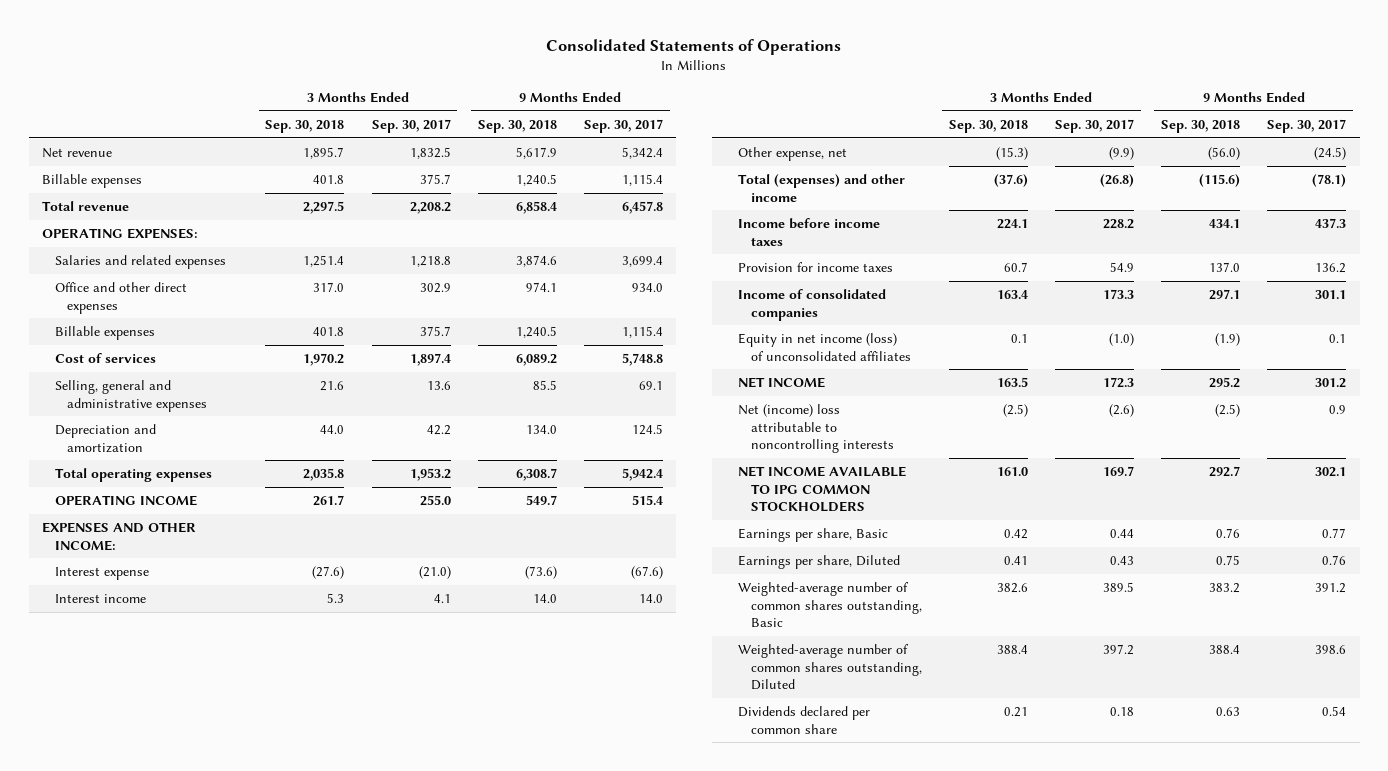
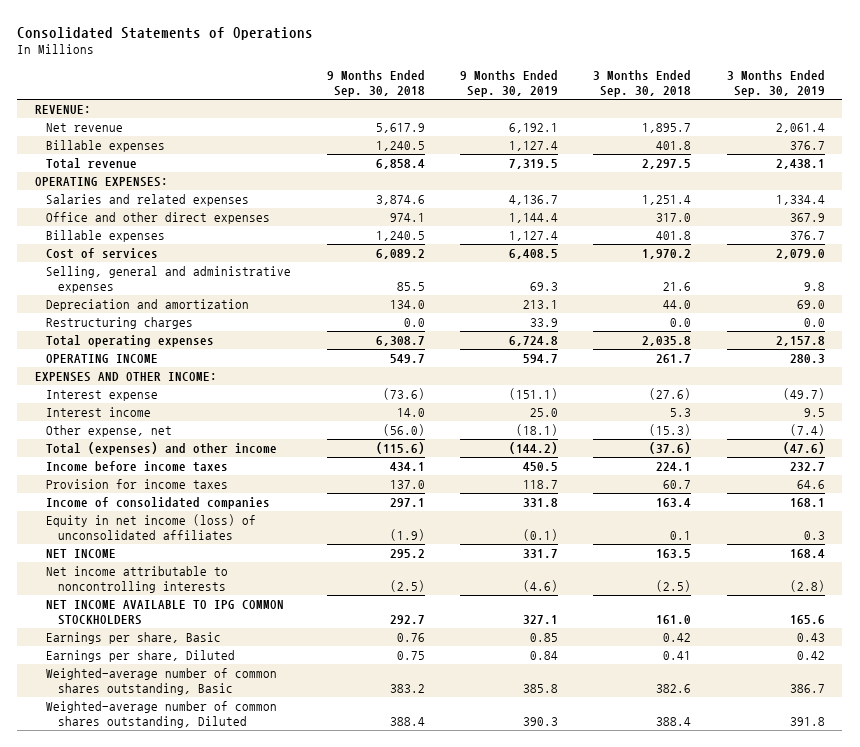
- | 3 Months Ended Sep. 30, 2018 | 3 Months Ended Sep. 30, 2017 | 9 Months Ended Sep. 30, 2018 | 9 Months Ended Sep. 30, 2017
+ | 9 Months Ended Sep. 30, 2018 | 9 Months Ended Sep. 30, 2019 | 3 Months Ended Sep. 30, 2018 | 3 Months Ended Sep. 30, 2019
+ REVENUE:
+ Restructuring charges | 0.0 | 33.9 | 0.0 | 0.0
- Net (income) loss attributable to noncontrolling interests | (2.5) | (2.6) | (2.5) | 0.9
+ Net income attributable to noncontrolling interests | (2.5) | (4.6) | (2.5) | (2.8)
- Dividends declared per common share | 0.21 | 0.18 | 0.63 | 0.54

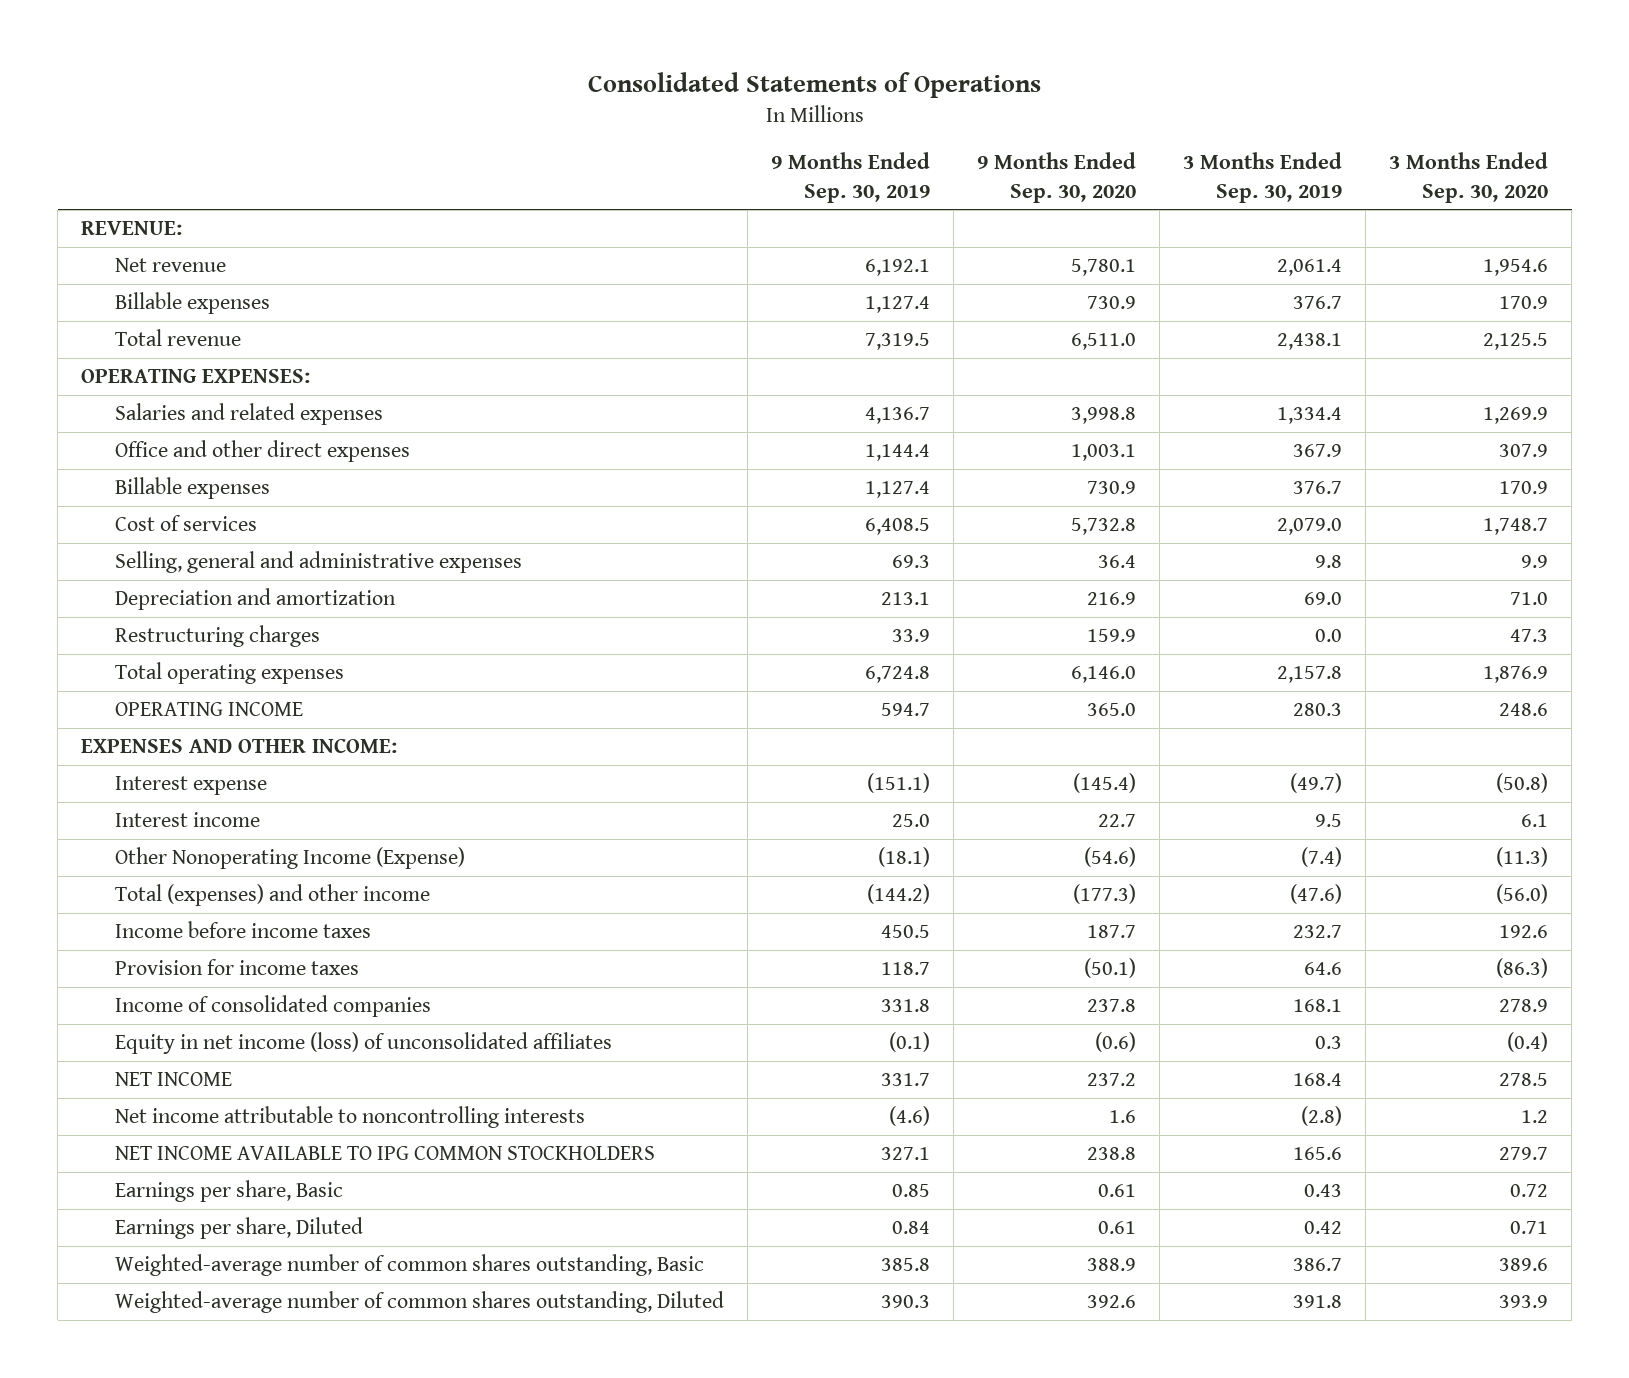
- | 9 Months Ended Sep. 30, 2018 | 9 Months Ended Sep. 30, 2019 | 3 Months Ended Sep. 30, 2018 | 3 Months Ended Sep. 30, 2019
+ | 9 Months Ended Sep. 30, 2019 | 9 Months Ended Sep. 30, 2020 | 3 Months Ended Sep. 30, 2019 | 3 Months Ended Sep. 30, 2020
- Other expense, net | (56.0) | (18.1) | (15.3) | (7.4)
+ Other Nonoperating Income (Expense) | (18.1) | (54.6) | (7.4) | (11.3)

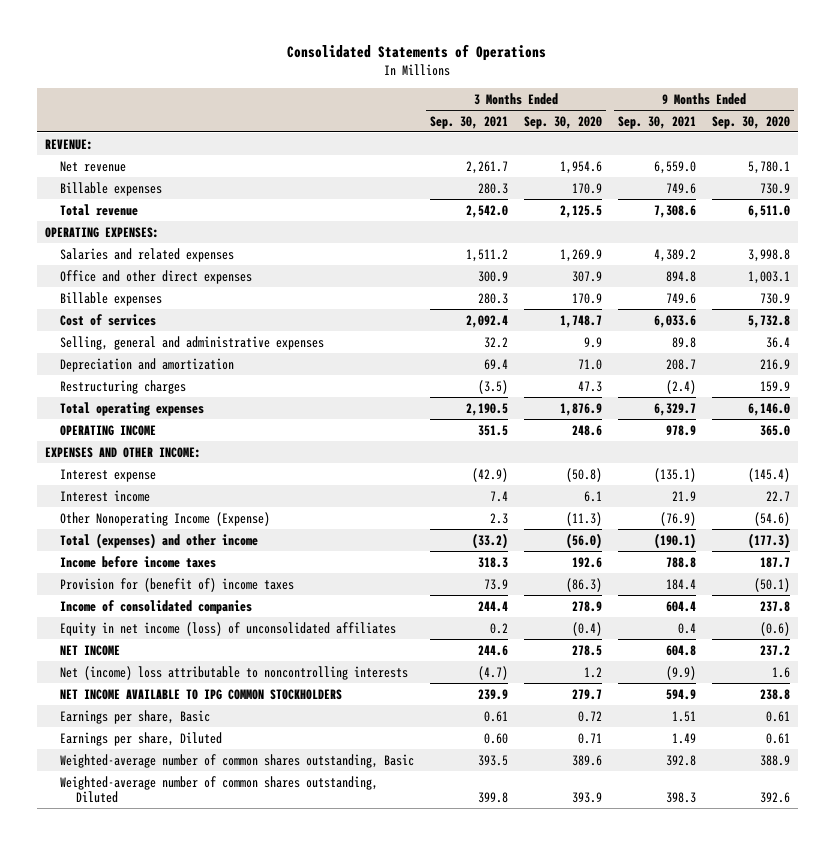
- | 9 Months Ended Sep. 30, 2019 | 9 Months Ended Sep. 30, 2020 | 3 Months Ended Sep. 30, 2019 | 3 Months Ended Sep. 30, 2020
+ | 3 Months Ended Sep. 30, 2021 | 3 Months Ended Sep. 30, 2020 | 9 Months Ended Sep. 30, 2021 | 9 Months Ended Sep. 30, 2020
- Provision for income taxes | 118.7 | (50.1) | 64.6 | (86.3)
+ Provision for (benefit of) income taxes | 73.9 | (86.3) | 184.4 | (50.1)
- Net income attributable to noncontrolling interests | (4.6) | 1.6 | (2.8) | 1.2
+ Net (income) loss attributable to noncontrolling interests | (4.7) | 1.2 | (9.9) | 1.6

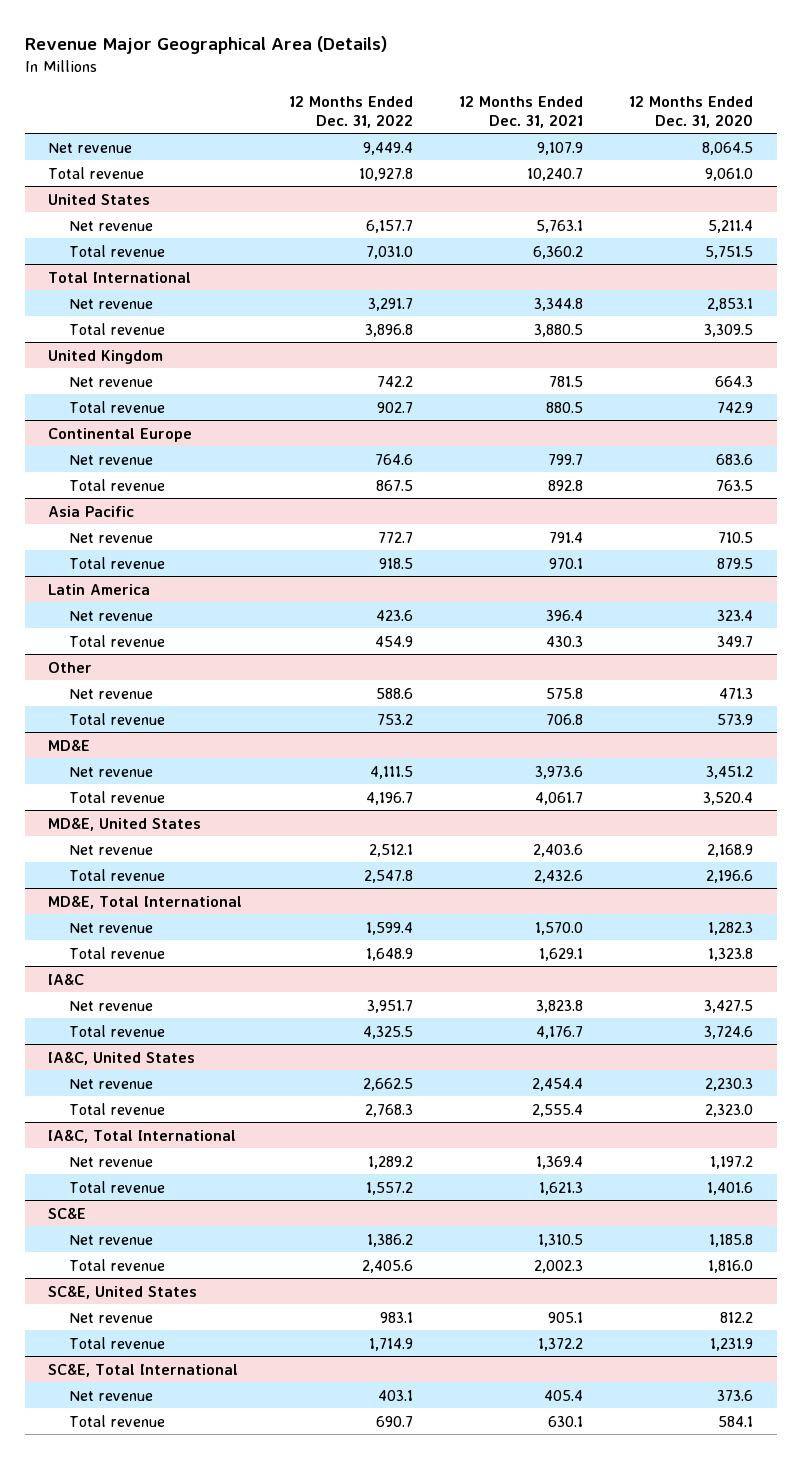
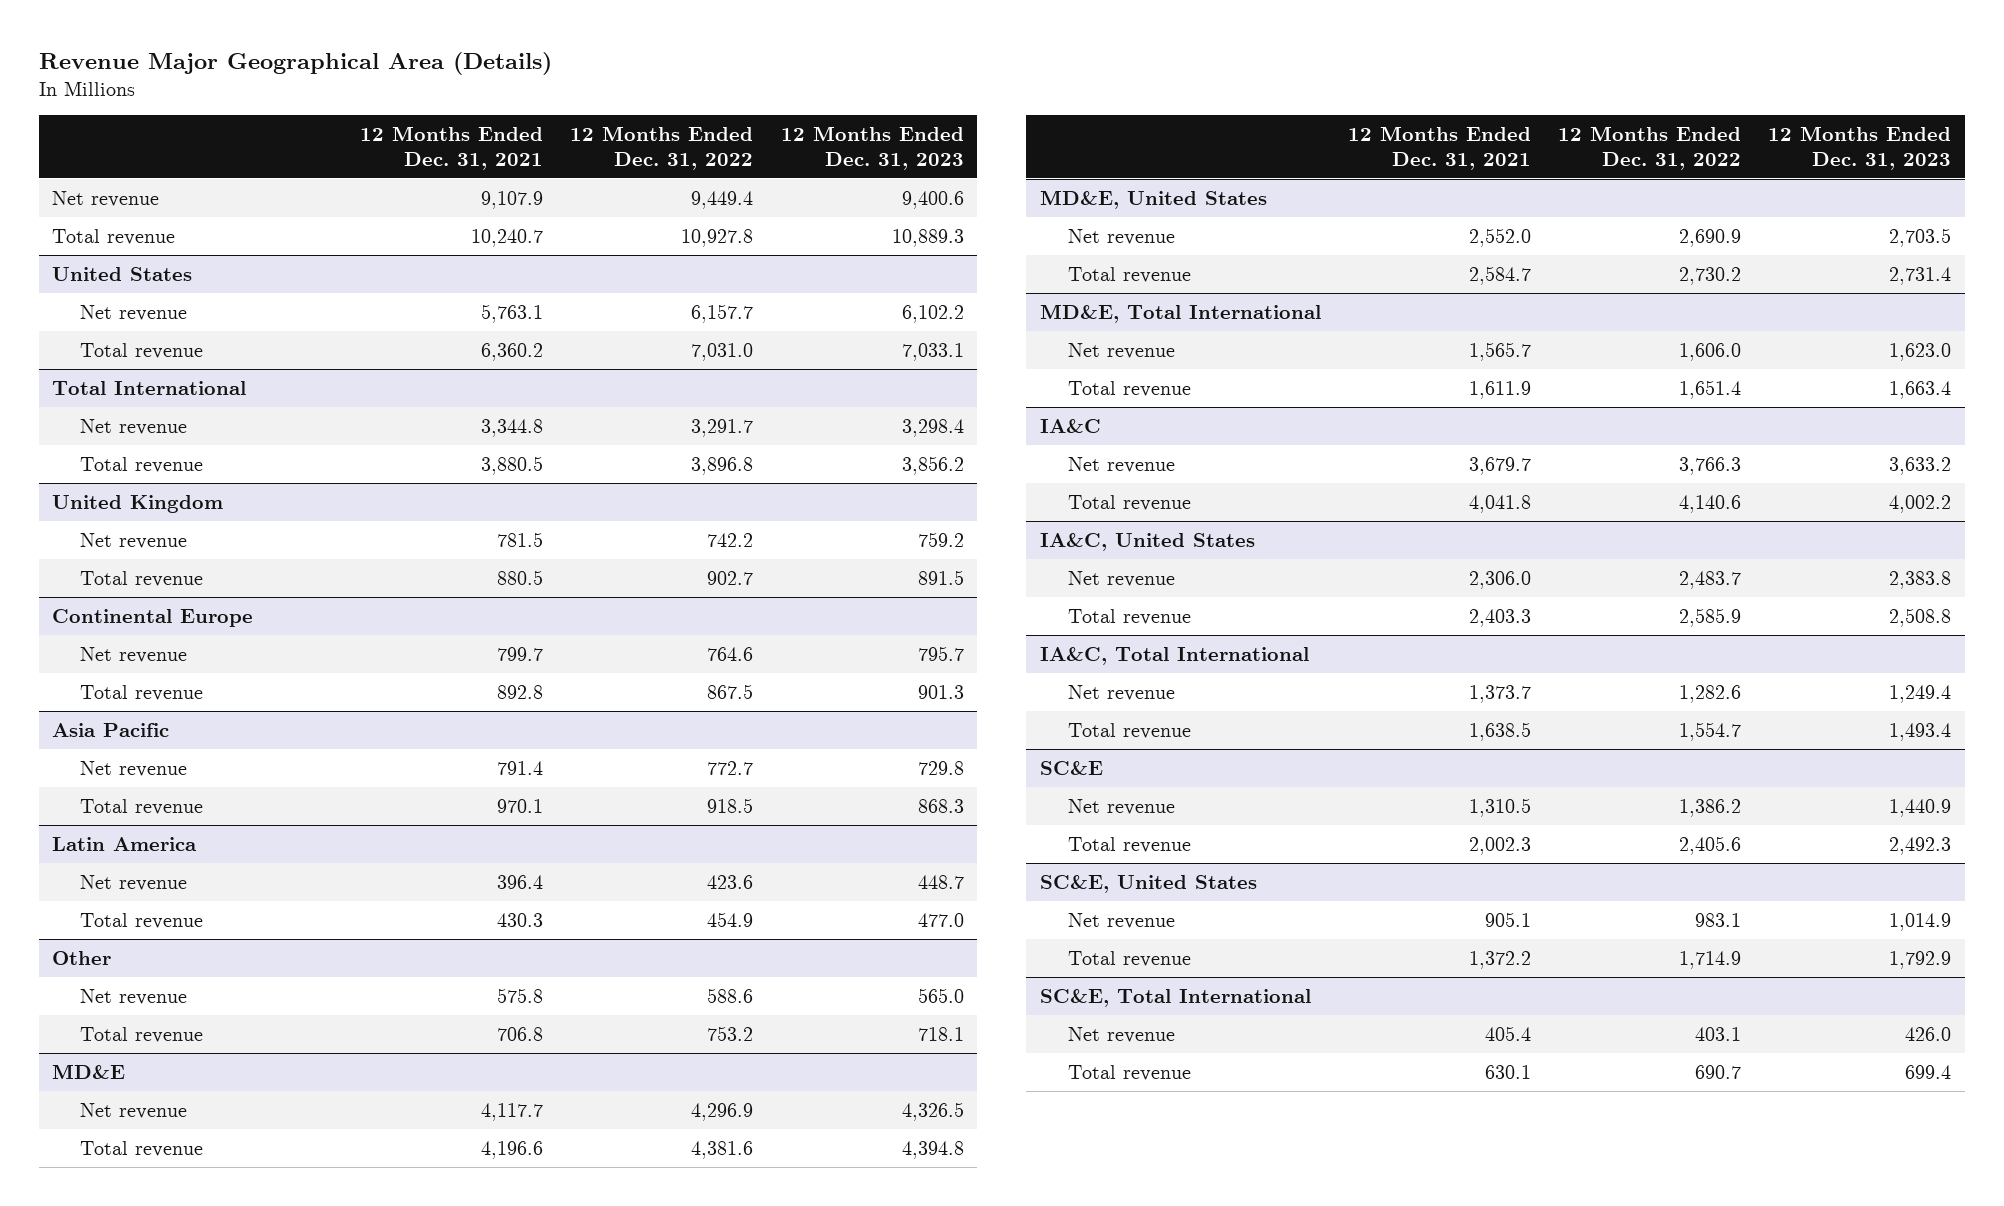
- | 12 Months Ended Dec. 31, 2022 | 12 Months Ended Dec. 31, 2021 | 12 Months Ended Dec. 31, 2020
+ | 12 Months Ended Dec. 31, 2021 | 12 Months Ended Dec. 31, 2022 | 12 Months Ended Dec. 31, 2023
@ MD&E
- Net revenue | 4,111.5 | 3,973.6 | 3,451.2
- Total revenue | 4,196.7 | 4,061.7 | 3,520.4
+ Net revenue | 4,117.7 | 4,296.9 | 4,326.5
+ Total revenue | 4,196.6 | 4,381.6 | 4,394.8
@ MD&E, United States
- Net revenue | 2,512.1 | 2,403.6 | 2,168.9
- Total revenue | 2,547.8 | 2,432.6 | 2,196.6
+ Net revenue | 2,552.0 | 2,690.9 | 2,703.5
+ Total revenue | 2,584.7 | 2,730.2 | 2,731.4
@ MD&E, Total International
- Net revenue | 1,599.4 | 1,570.0 | 1,282.3
- Total revenue | 1,648.9 | 1,629.1 | 1,323.8
+ Net revenue | 1,565.7 | 1,606.0 | 1,623.0
+ Total revenue | 1,611.9 | 1,651.4 | 1,663.4
@ IA&C
- Net revenue | 3,951.7 | 3,823.8 | 3,427.5
- Total revenue | 4,325.5 | 4,176.7 | 3,724.6
+ Net revenue | 3,679.7 | 3,766.3 | 3,633.2
+ Total revenue | 4,041.8 | 4,140.6 | 4,002.2
@ IA&C, United States
- Net revenue | 2,662.5 | 2,454.4 | 2,230.3
- Total revenue | 2,768.3 | 2,555.4 | 2,323.0
+ Net revenue | 2,306.0 | 2,483.7 | 2,383.8
+ Total revenue | 2,403.3 | 2,585.9 | 2,508.8
@ IA&C, Total International
- Net revenue | 1,289.2 | 1,369.4 | 1,197.2
- Total revenue | 1,557.2 | 1,621.3 | 1,401.6
+ Net revenue | 1,373.7 | 1,282.6 | 1,249.4
+ Total revenue | 1,638.5 | 1,554.7 | 1,493.4

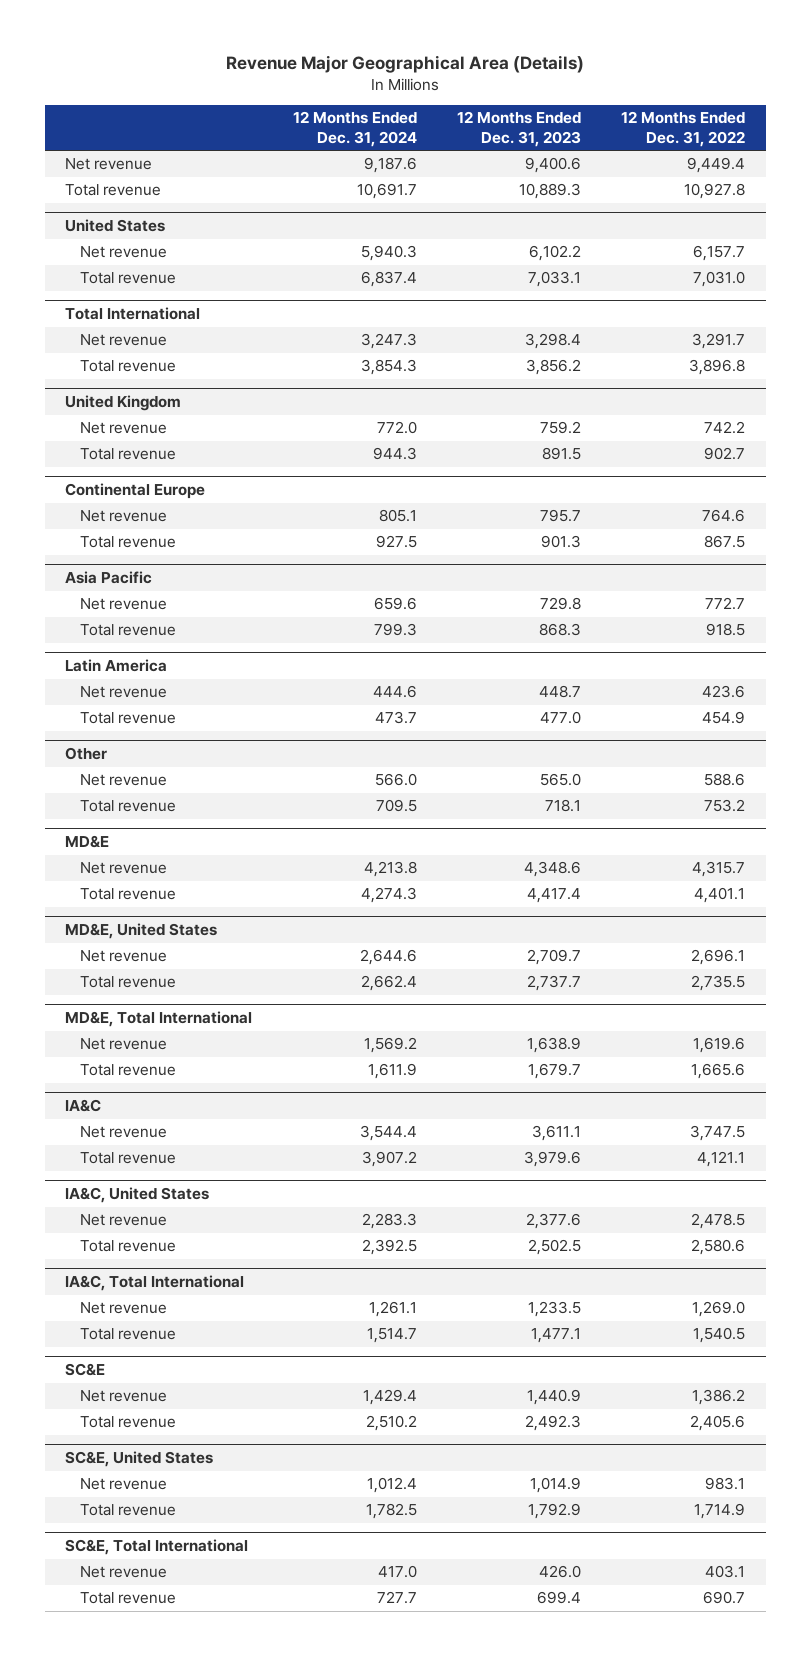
- | 12 Months Ended Dec. 31, 2021 | 12 Months Ended Dec. 31, 2022 | 12 Months Ended Dec. 31, 2023
+ | 12 Months Ended Dec. 31, 2024 | 12 Months Ended Dec. 31, 2023 | 12 Months Ended Dec. 31, 2022
@ MD&E
- Net revenue | 4,117.7 | 4,296.9 | 4,326.5
- Total revenue | 4,196.6 | 4,381.6 | 4,394.8
+ Net revenue | 4,213.8 | 4,348.6 | 4,315.7
+ Total revenue | 4,274.3 | 4,417.4 | 4,401.1
@ MD&E, United States
- Net revenue | 2,552.0 | 2,690.9 | 2,703.5
- Total revenue | 2,584.7 | 2,730.2 | 2,731.4
+ Net revenue | 2,644.6 | 2,709.7 | 2,696.1
+ Total revenue | 2,662.4 | 2,737.7 | 2,735.5
@ MD&E, Total International
- Net revenue | 1,565.7 | 1,606.0 | 1,623.0
- Total revenue | 1,611.9 | 1,651.4 | 1,663.4
+ Net revenue | 1,569.2 | 1,638.9 | 1,619.6
+ Total revenue | 1,611.9 | 1,679.7 | 1,665.6
@ IA&C
- Net revenue | 3,679.7 | 3,766.3 | 3,633.2
- Total revenue | 4,041.8 | 4,140.6 | 4,002.2
+ Net revenue | 3,544.4 | 3,611.1 | 3,747.5
+ Total revenue | 3,907.2 | 3,979.6 | 4,121.1
@ IA&C, United States
- Net revenue | 2,306.0 | 2,483.7 | 2,383.8
- Total revenue | 2,403.3 | 2,585.9 | 2,508.8
+ Net revenue | 2,283.3 | 2,377.6 | 2,478.5
+ Total revenue | 2,392.5 | 2,502.5 | 2,580.6
@ IA&C, Total International
- Net revenue | 1,373.7 | 1,282.6 | 1,249.4
- Total revenue | 1,638.5 | 1,554.7 | 1,493.4
+ Net revenue | 1,261.1 | 1,233.5 | 1,269.0
+ Total revenue | 1,514.7 | 1,477.1 | 1,540.5

